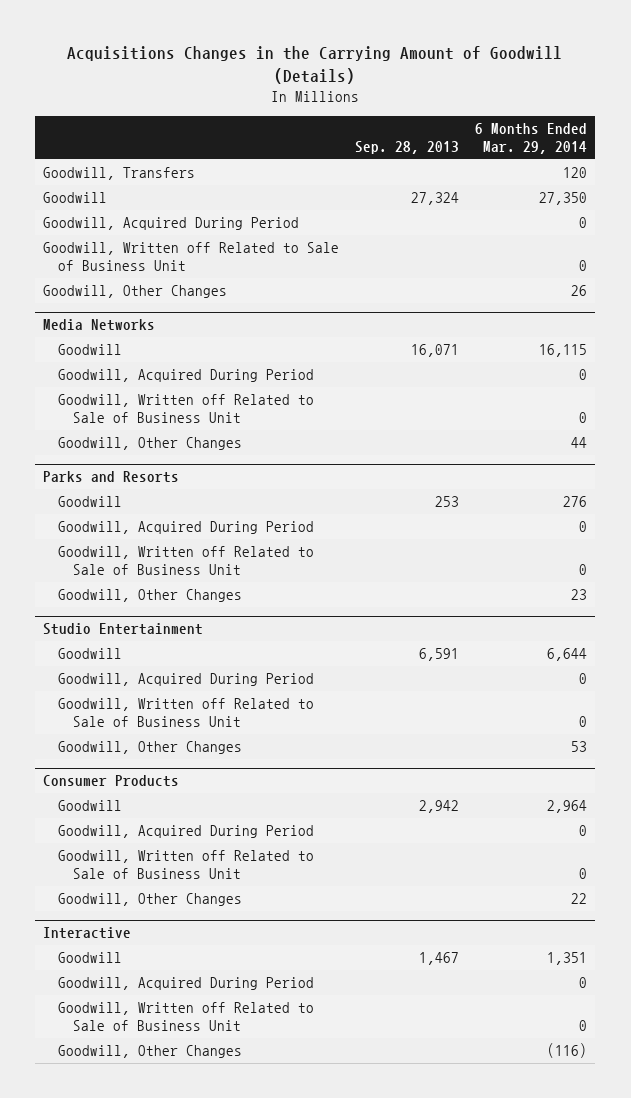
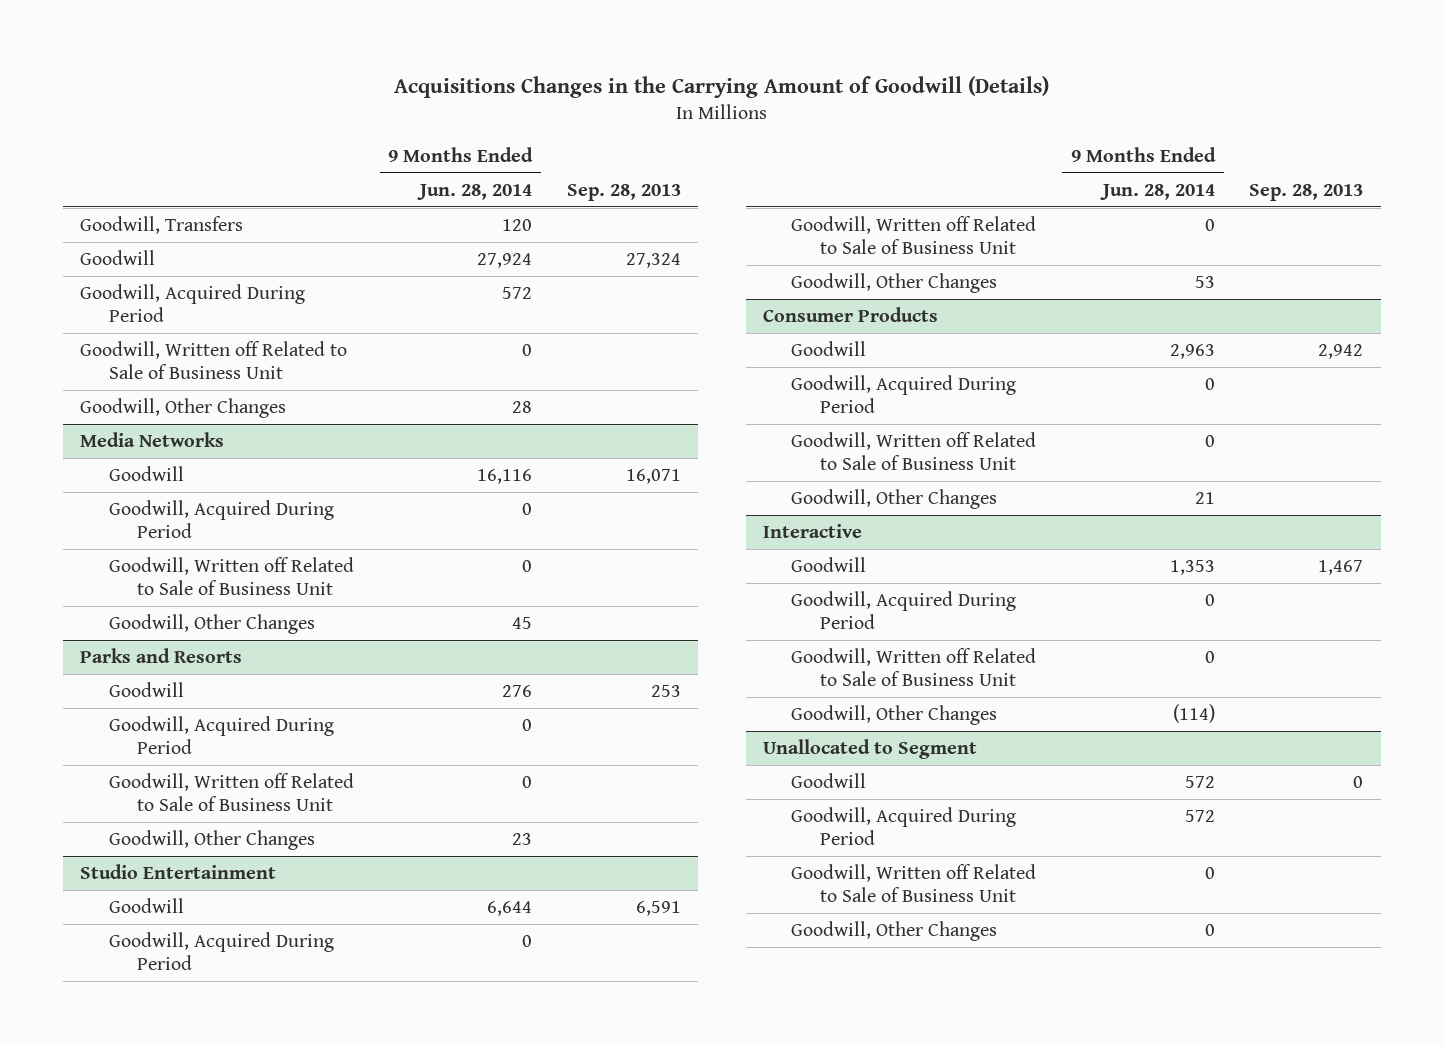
- | Sep. 28, 2013 | 6 Months Ended Mar. 29, 2014
+ | 9 Months Ended Jun. 28, 2014 | Sep. 28, 2013
+ Unallocated to Segment
+ Goodwill | 572 | 0
+ Goodwill, Acquired During Period | 572 |
+ Goodwill, Written off Related to Sale of Business Unit | 0 |
+ Goodwill, Other Changes | 0 |

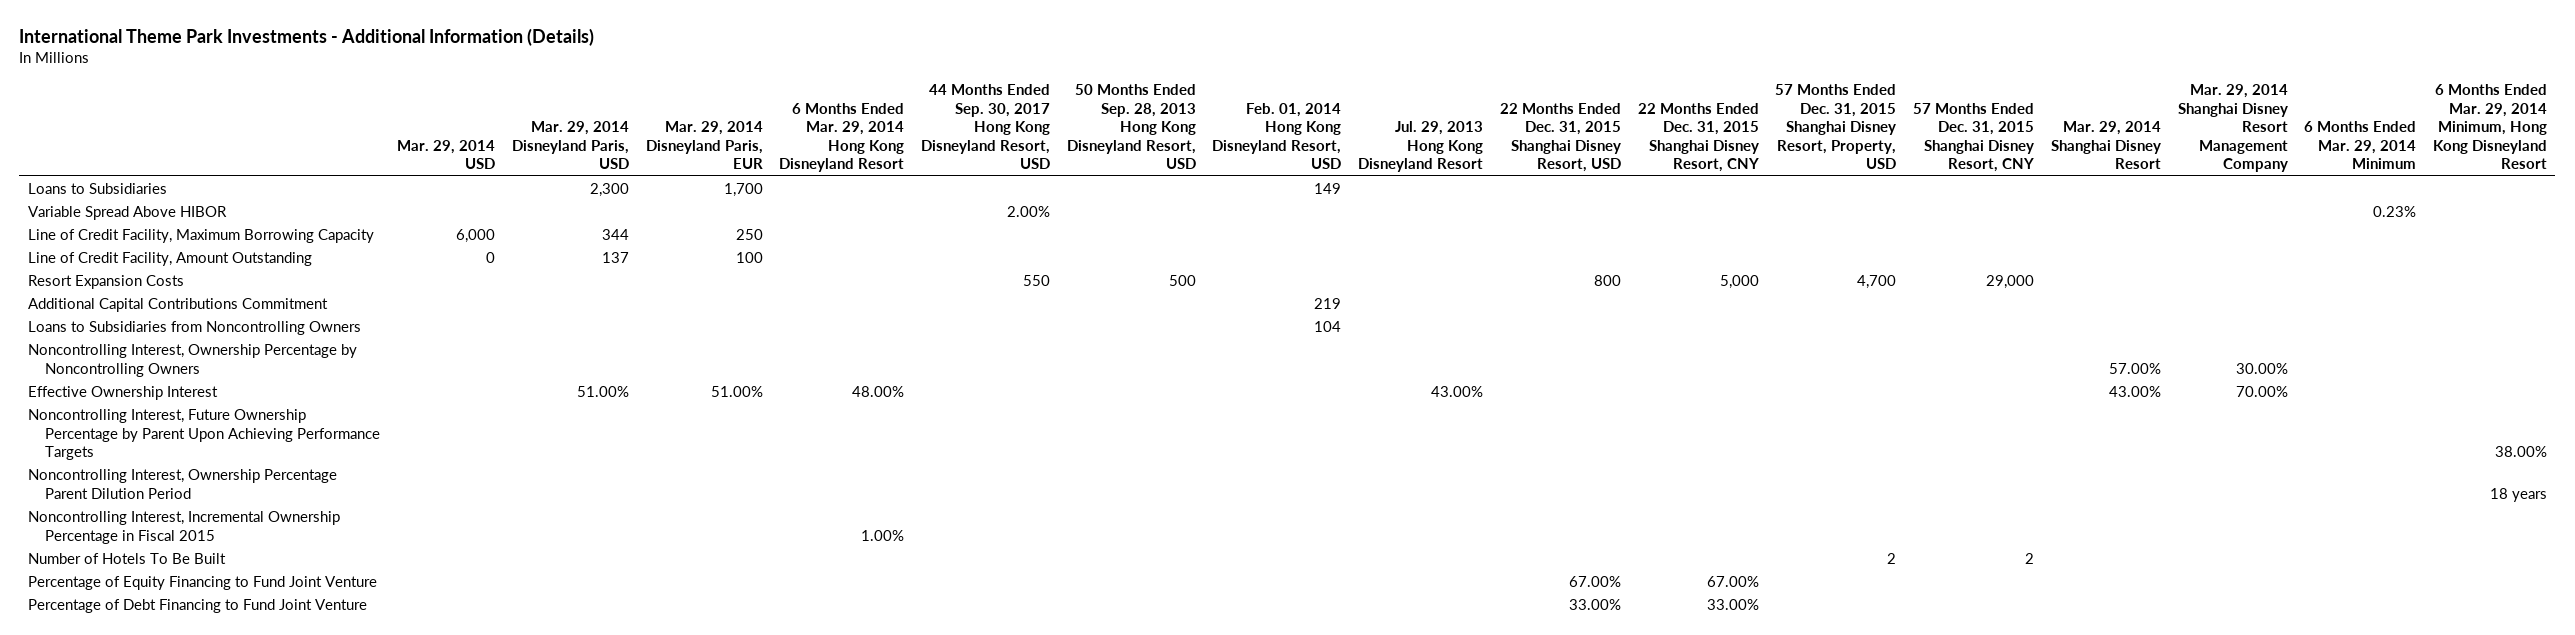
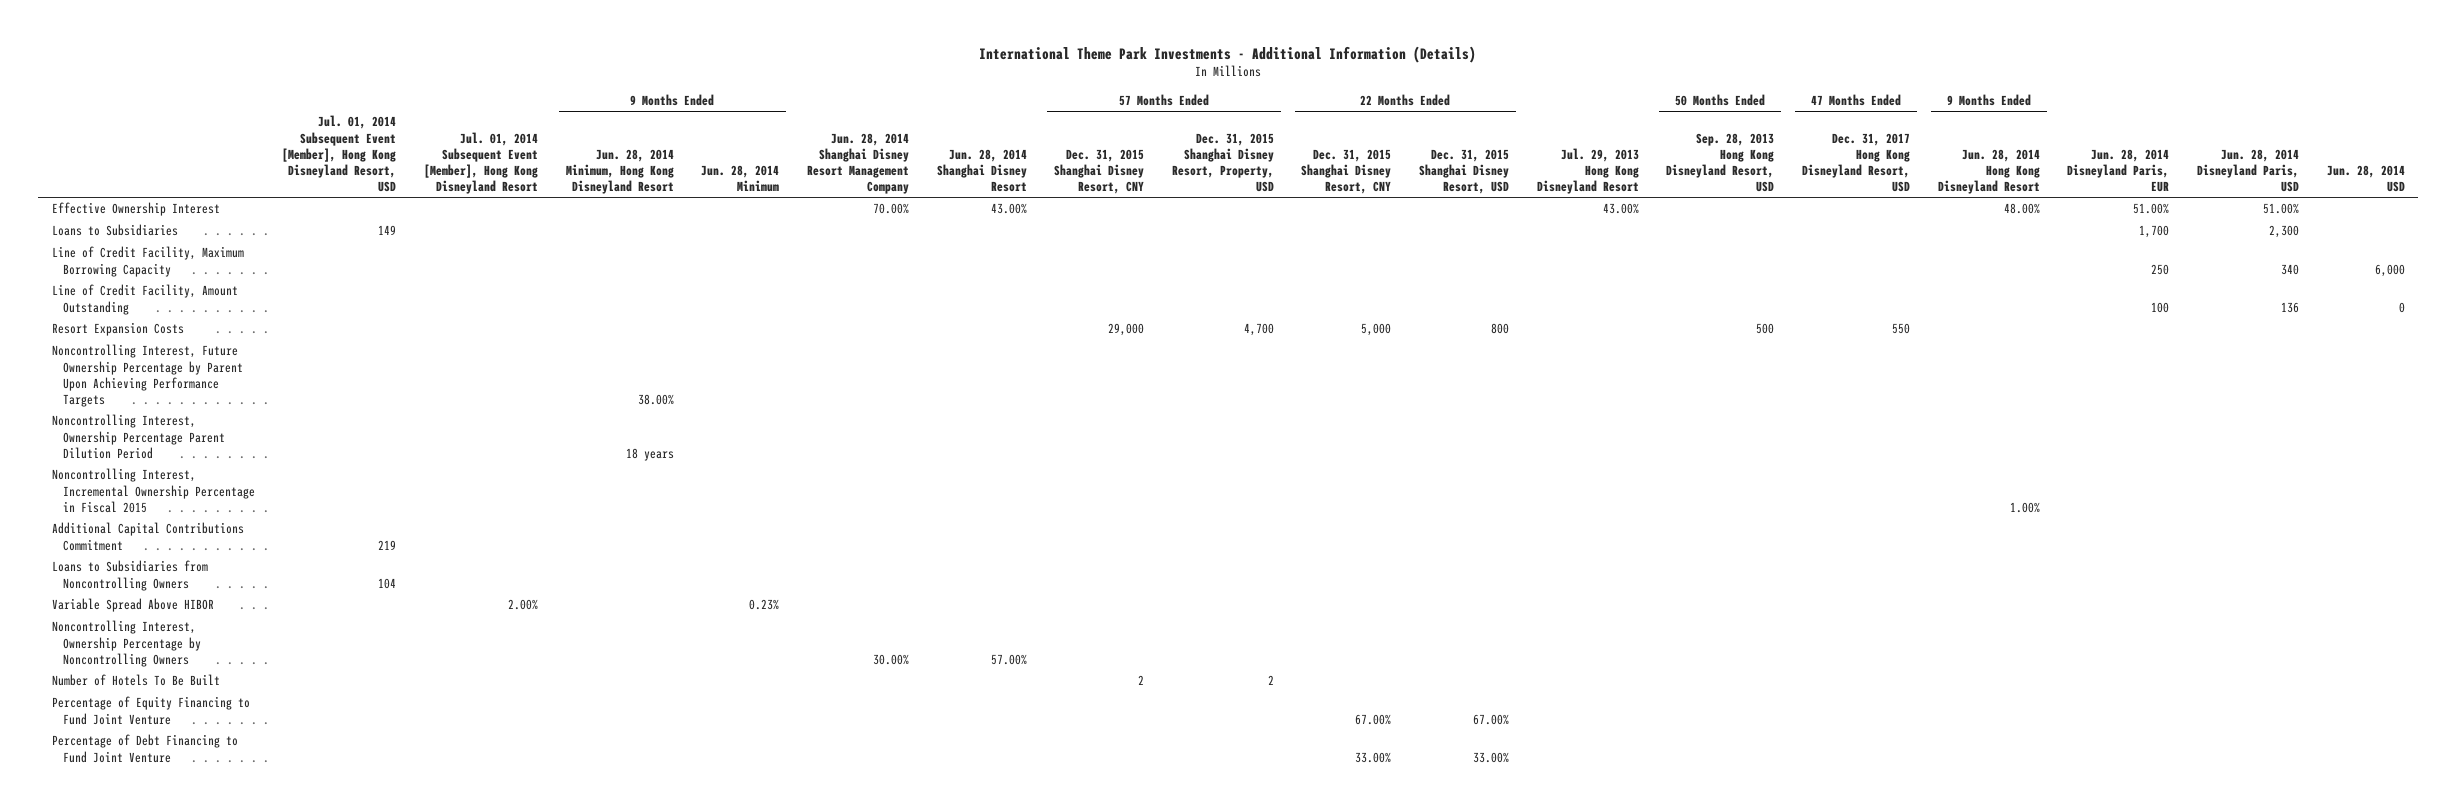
- | Mar. 29, 2014 USD | Mar. 29, 2014 Disneyland Paris, USD | Mar. 29, 2014 Disneyland Paris, EUR | 6 Months Ended Mar. 29, 2014 Hong Kong Disneyland Resort | 44 Months Ended Sep. 30, 2017 Hong Kong Disneyland Resort, USD | 50 Months Ended Sep. 28, 2013 Hong Kong Disneyland Resort, USD | Feb. 01, 2014 Hong Kong Disneyland Resort, USD | Jul. 29, 2013 Hong Kong Disneyland Resort | 22 Months Ended Dec. 31, 2015 Shanghai Disney Resort, USD | 22 Months Ended Dec. 31, 2015 Shanghai Disney Resort, CNY | 57 Months Ended Dec. 31, 2015 Shanghai Disney Resort, Property, USD | 57 Months Ended Dec. 31, 2015 Shanghai Disney Resort, CNY | Mar. 29, 2014 Shanghai Disney Resort | Mar. 29, 2014 Shanghai Disney Resort Management Company | 6 Months Ended Mar. 29, 2014 Minimum | 6 Months Ended Mar. 29, 2014 Minimum, Hong Kong Disneyland Resort
+ | Jul. 01, 2014 Subsequent Event [Member], Hong Kong Disneyland Resort, USD | Jul. 01, 2014 Subsequent Event [Member], Hong Kong Disneyland Resort | 9 Months Ended Jun. 28, 2014 Minimum, Hong Kong Disneyland Resort | 9 Months Ended Jun. 28, 2014 Minimum | Jun. 28, 2014 Shanghai Disney Resort Management Company | Jun. 28, 2014 Shanghai Disney Resort | 57 Months Ended Dec. 31, 2015 Shanghai Disney Resort, CNY | 57 Months Ended Dec. 31, 2015 Shanghai Disney Resort, Property, USD | 22 Months Ended Dec. 31, 2015 Shanghai Disney Resort, CNY | 22 Months Ended Dec. 31, 2015 Shanghai Disney Resort, USD | Jul. 29, 2013 Hong Kong Disneyland Resort | 50 Months Ended Sep. 28, 2013 Hong Kong Disneyland Resort, USD | 47 Months Ended Dec. 31, 2017 Hong Kong Disneyland Resort, USD | 9 Months Ended Jun. 28, 2014 Hong Kong Disneyland Resort | Jun. 28, 2014 Disneyland Paris, EUR | Jun. 28, 2014 Disneyland Paris, USD | Jun. 28, 2014 USD
moved up: Effective Ownership Interest | | | | | 70.00% | 43.00% | | | | | 43.00% | | | 48.00% | 51.00% | 51.00% |
moved down: Additional Capital Contributions Commitment | 219 | | | | | | | | | | | | | | | |
moved down: Loans to Subsidiaries from Noncontrolling Owners | 104 | | | | | | | | | | | | | | | |
moved down: Variable Spread Above HIBOR | | 2.00% | | 0.23% | | | | | | | | | | | | |
moved down: Noncontrolling Interest, Ownership Percentage by Noncontrolling Owners | | | | | 30.00% | 57.00% | | | | | | | | | | |

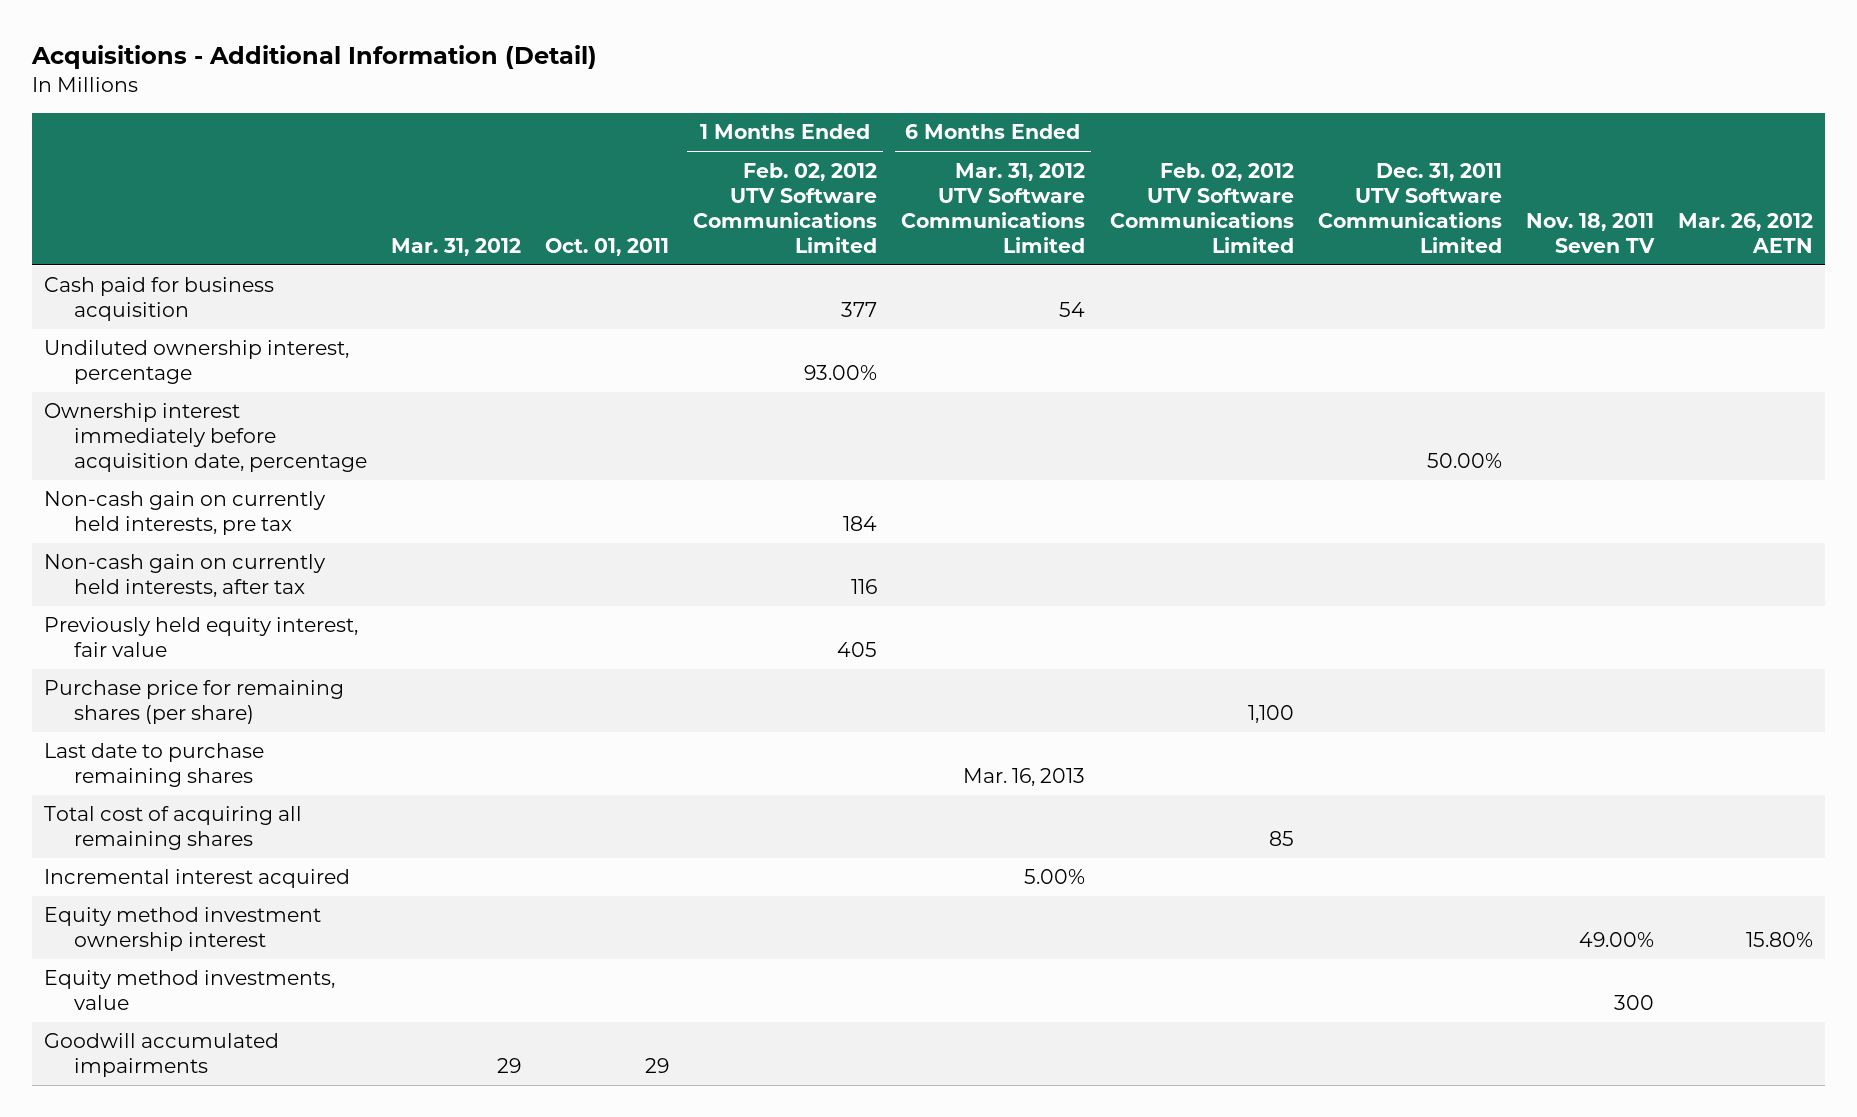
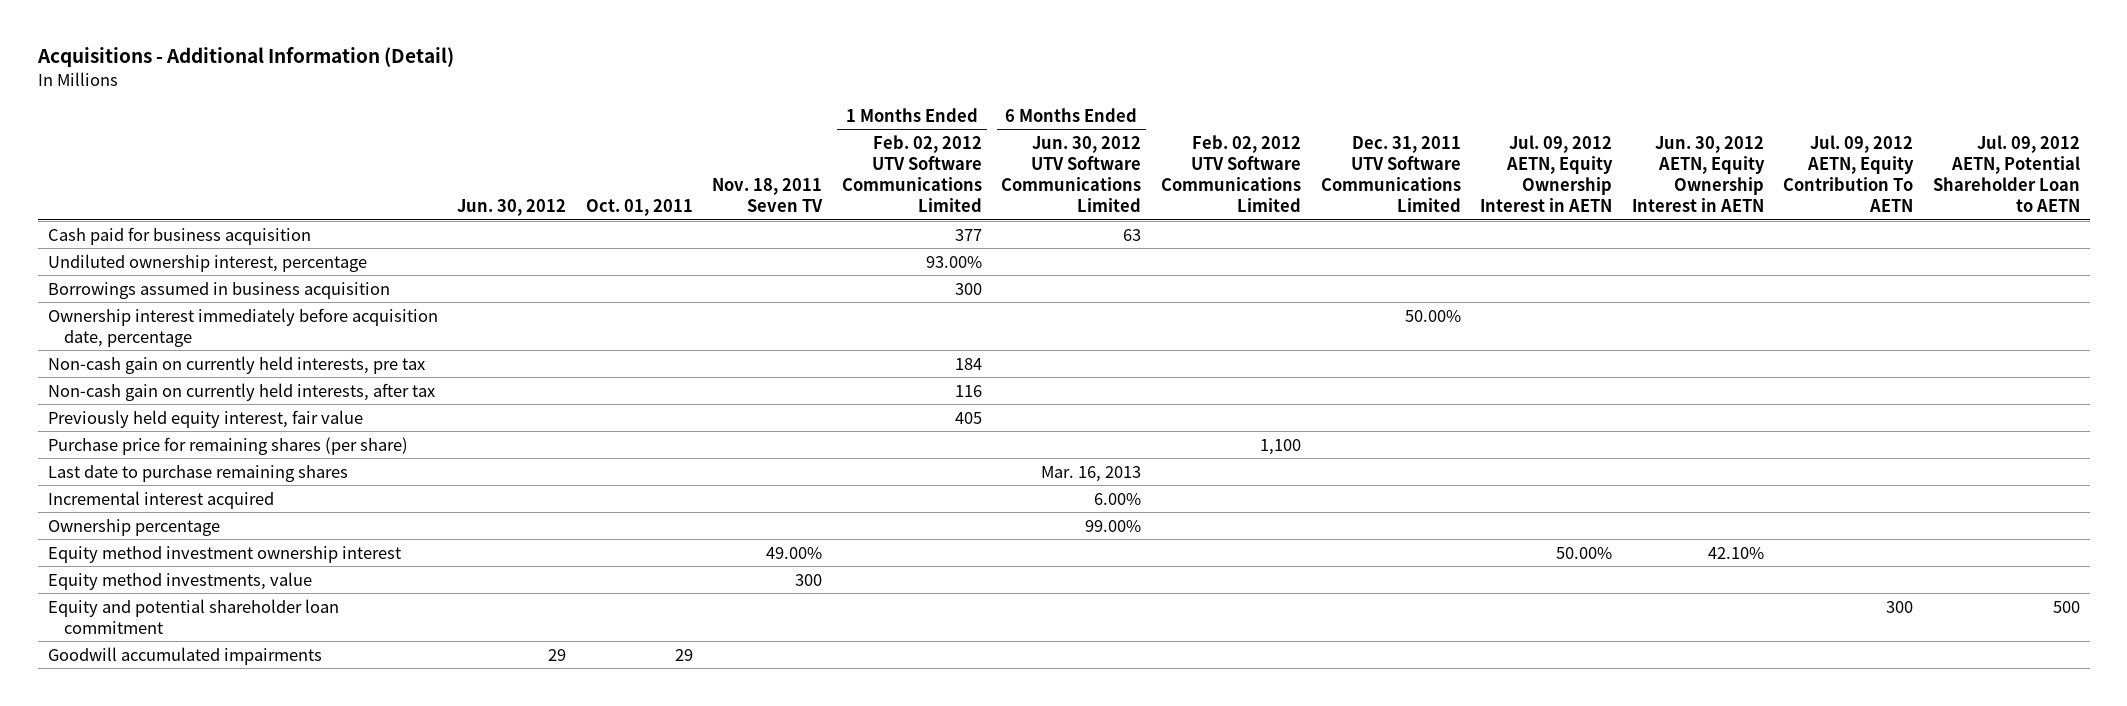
- | Mar. 31, 2012 | Oct. 01, 2011 | 1 Months Ended Feb. 02, 2012 UTV Software Communications Limited | 6 Months Ended Mar. 31, 2012 UTV Software Communications Limited | Feb. 02, 2012 UTV Software Communications Limited | Dec. 31, 2011 UTV Software Communications Limited | Nov. 18, 2011 Seven TV | Mar. 26, 2012 AETN
+ | Jun. 30, 2012 | Oct. 01, 2011 | Nov. 18, 2011 Seven TV | 1 Months Ended Feb. 02, 2012 UTV Software Communications Limited | 6 Months Ended Jun. 30, 2012 UTV Software Communications Limited | Feb. 02, 2012 UTV Software Communications Limited | Dec. 31, 2011 UTV Software Communications Limited | Jul. 09, 2012 AETN, Equity Ownership Interest in AETN | Jun. 30, 2012 AETN, Equity Ownership Interest in AETN | Jul. 09, 2012 AETN, Equity Contribution To AETN | Jul. 09, 2012 AETN, Potential Shareholder Loan to AETN
+ Borrowings assumed in business acquisition | | | | 300 | | | | | | |
- Total cost of acquiring all remaining shares | | | | | 85 | | |
+ Ownership percentage | | | | | 99.00% | | | | | |
+ Equity and potential shareholder loan commitment | | | | | | | | | | 300 | 500

